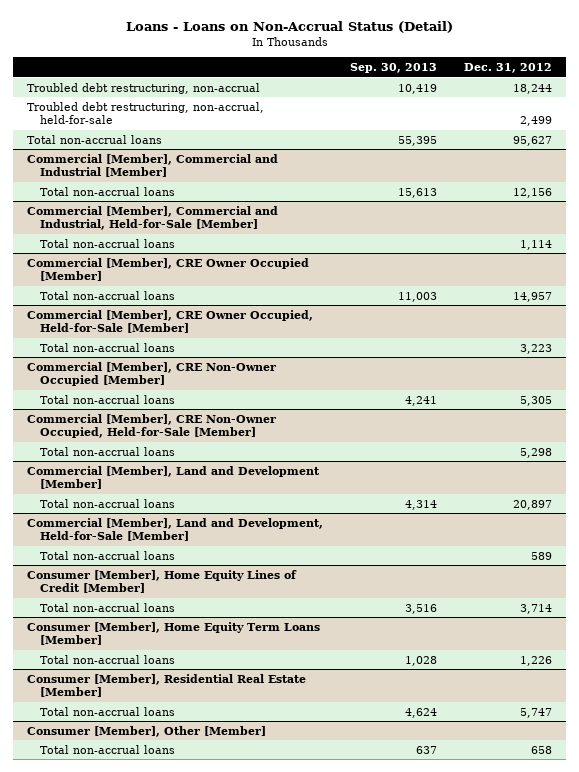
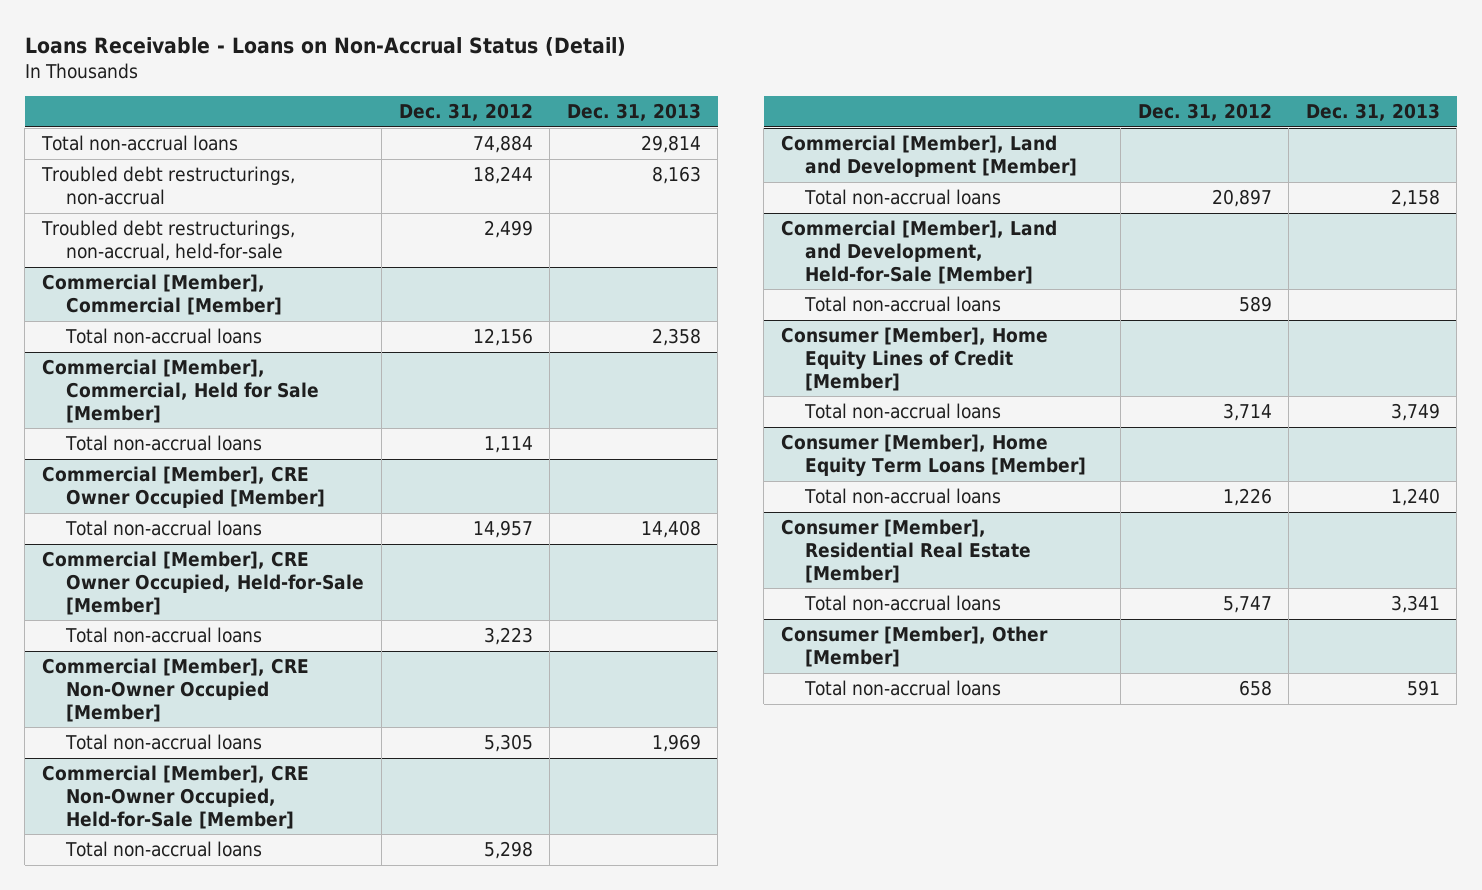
- Loans - Loans on Non-Accrual Status (Detail)
+ Loans Receivable - Loans on Non-Accrual Status (Detail)
- | Sep. 30, 2013 | Dec. 31, 2012
+ | Dec. 31, 2012 | Dec. 31, 2013
- Troubled debt restructuring, non-accrual | 10,419 | 18,244
- Troubled debt restructuring, non-accrual, held-for-sale | | 2,499
- Total non-accrual loans | 55,395 | 95,627
- Commercial [Member], Commercial and Industrial [Member]
+ Total non-accrual loans | 74,884 | 29,814
+ Troubled debt restructurings, non-accrual | 18,244 | 8,163
+ Troubled debt restructurings, non-accrual, held-for-sale | 2,499 |
+ Commercial [Member], Commercial [Member]
- Commercial [Member], Commercial and Industrial, Held-for-Sale [Member]
+ Commercial [Member], Commercial, Held for Sale [Member]

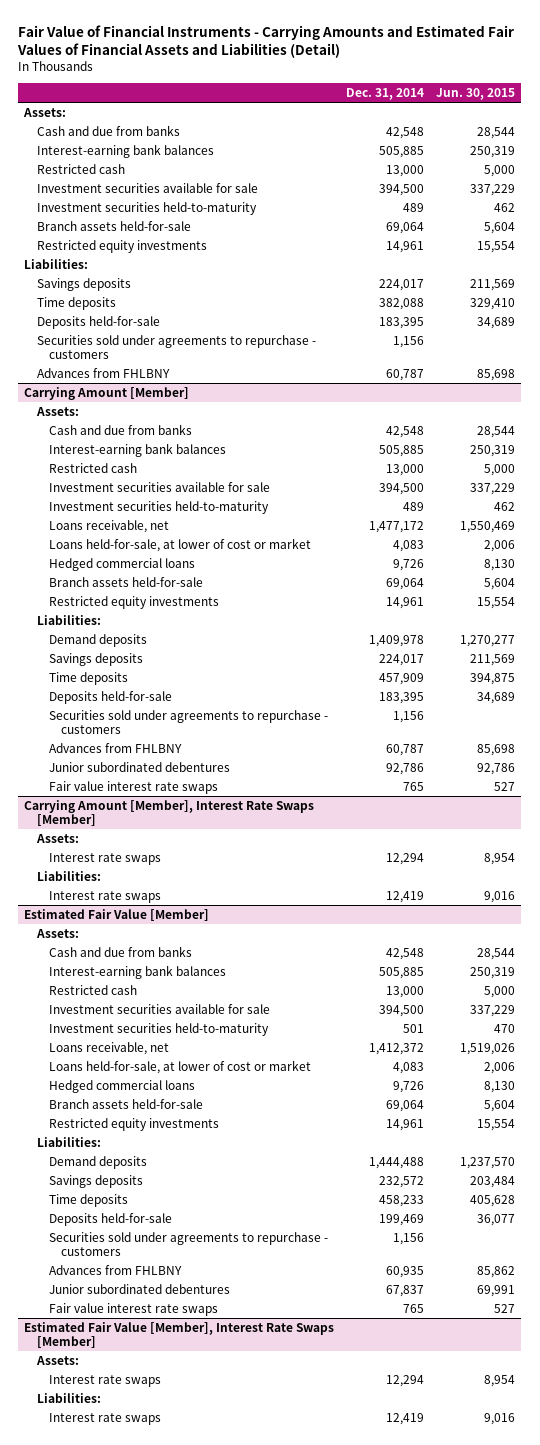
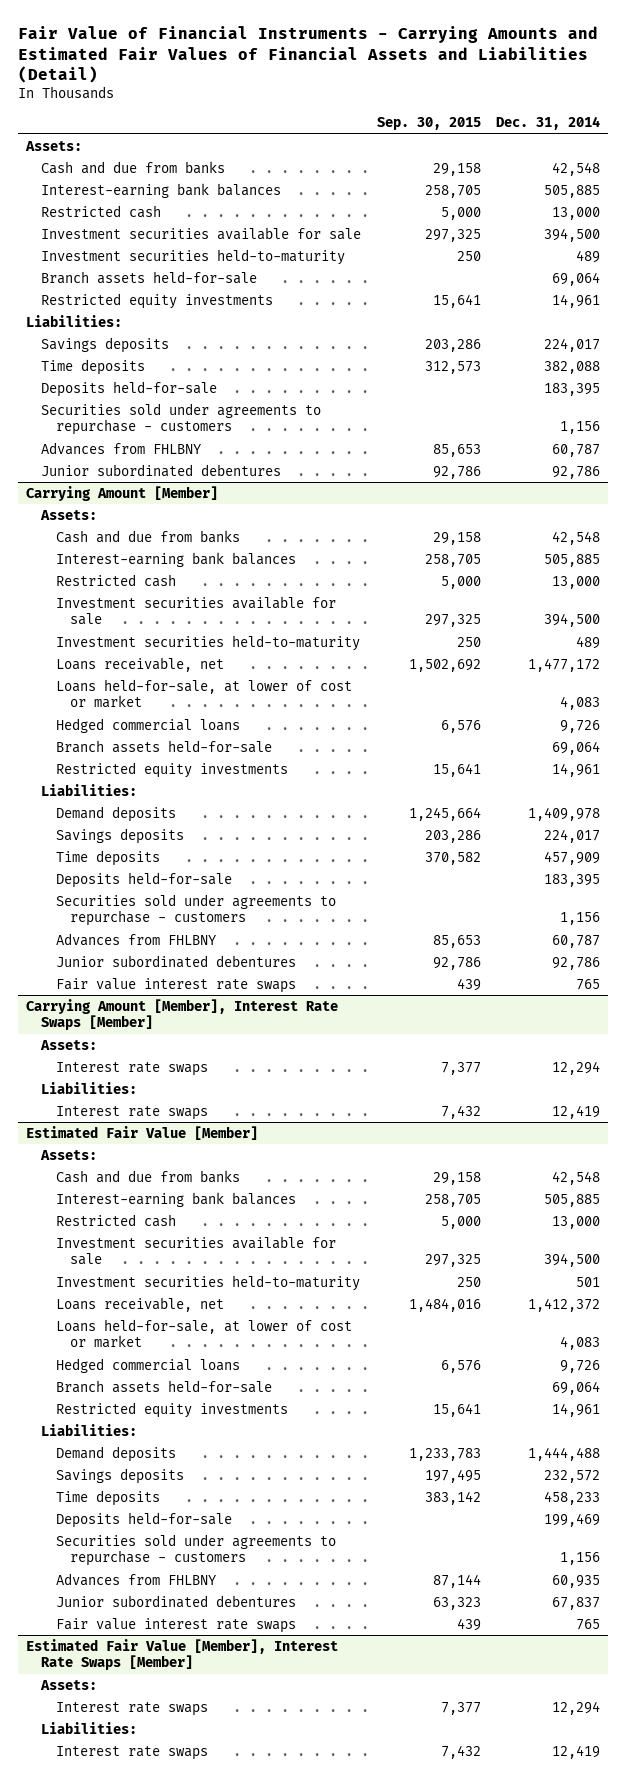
- | Dec. 31, 2014 | Jun. 30, 2015
+ | Sep. 30, 2015 | Dec. 31, 2014
+ Junior subordinated debentures | 92,786 | 92,786

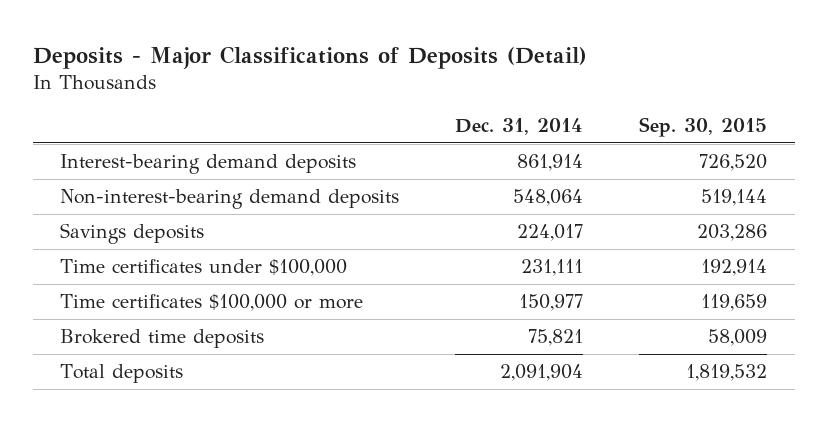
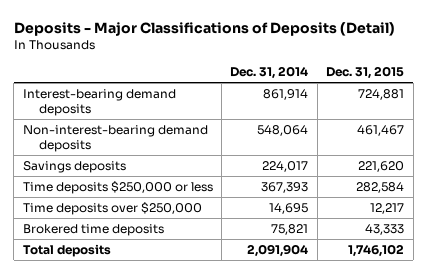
- | Dec. 31, 2014 | Sep. 30, 2015
+ | Dec. 31, 2014 | Dec. 31, 2015
- Time certificates under $100,000 | 231,111 | 192,914
- Time certificates $100,000 or more | 150,977 | 119,659
+ Time deposits $250,000 or less | 367,393 | 282,584
+ Time deposits over $250,000 | 14,695 | 12,217

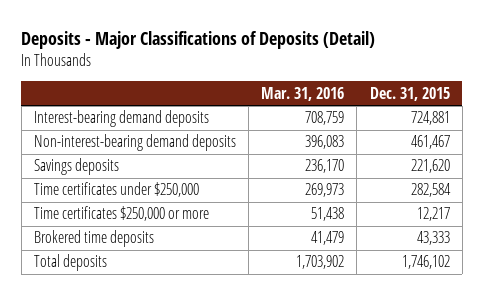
- | Dec. 31, 2014 | Dec. 31, 2015
+ | Mar. 31, 2016 | Dec. 31, 2015
- Time deposits $250,000 or less | 367,393 | 282,584
- Time deposits over $250,000 | 14,695 | 12,217
+ Time certificates under $250,000 | 269,973 | 282,584
+ Time certificates $250,000 or more | 51,438 | 12,217

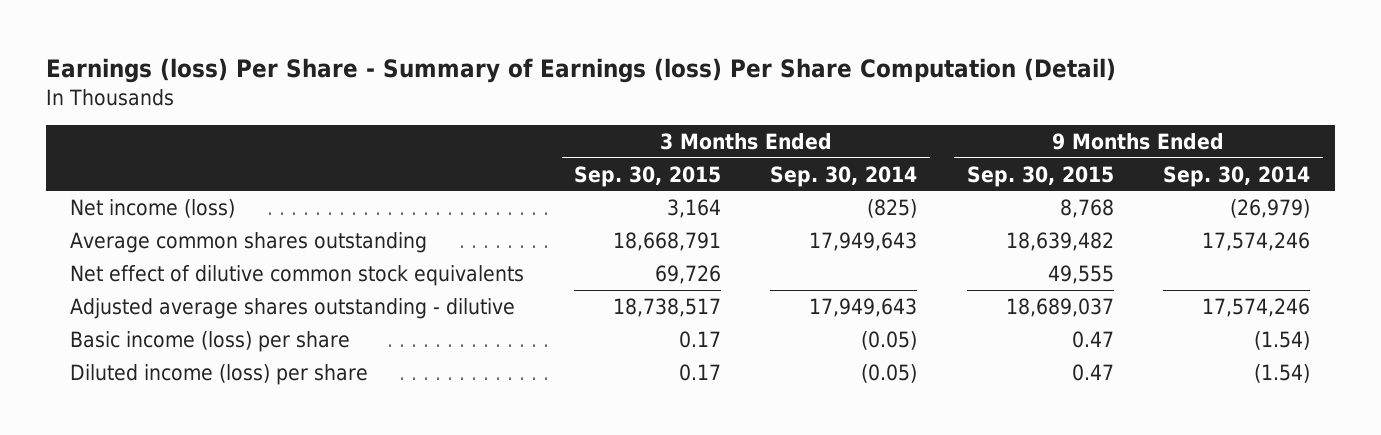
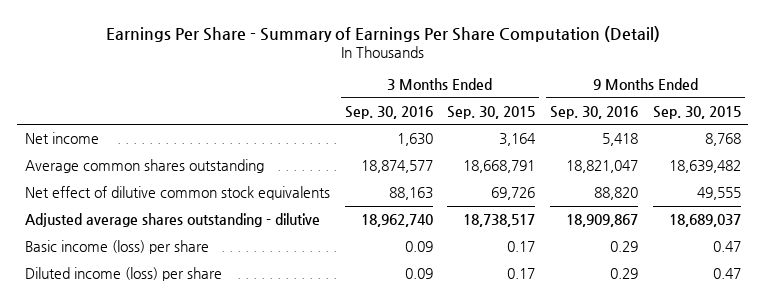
- Earnings (loss) Per Share - Summary of Earnings (loss) Per Share Computation (Detail)
+ Earnings Per Share - Summary of Earnings Per Share Computation (Detail)
- | 3 Months Ended Sep. 30, 2015 | 3 Months Ended Sep. 30, 2014 | 9 Months Ended Sep. 30, 2015 | 9 Months Ended Sep. 30, 2014
+ | 3 Months Ended Sep. 30, 2016 | 3 Months Ended Sep. 30, 2015 | 9 Months Ended Sep. 30, 2016 | 9 Months Ended Sep. 30, 2015
- Net income (loss) | 3,164 | (825) | 8,768 | (26,979)
+ Net income | 1,630 | 3,164 | 5,418 | 8,768

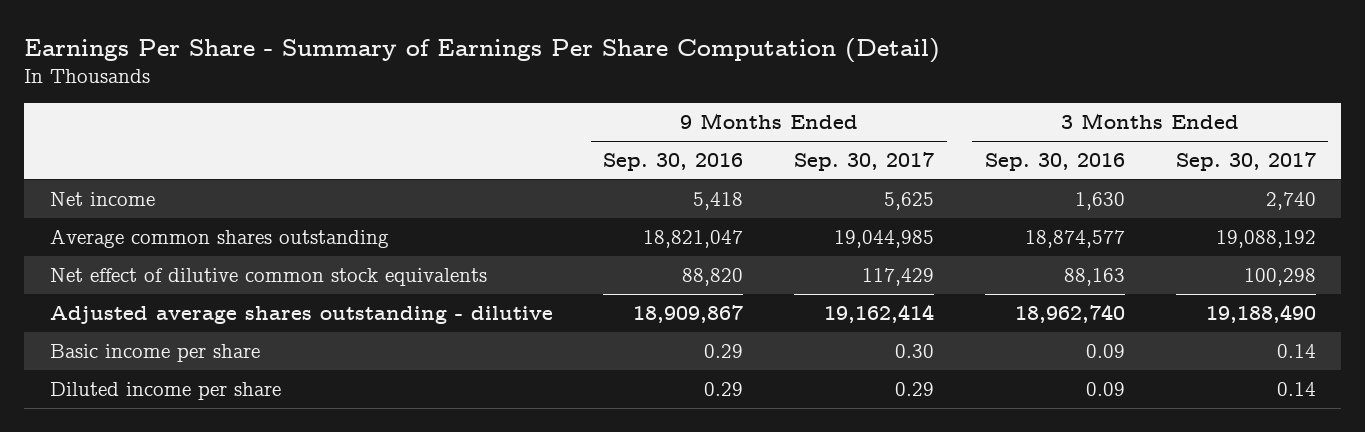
- | 3 Months Ended Sep. 30, 2016 | 3 Months Ended Sep. 30, 2015 | 9 Months Ended Sep. 30, 2016 | 9 Months Ended Sep. 30, 2015
+ | 9 Months Ended Sep. 30, 2016 | 9 Months Ended Sep. 30, 2017 | 3 Months Ended Sep. 30, 2016 | 3 Months Ended Sep. 30, 2017
- Basic income (loss) per share | 0.09 | 0.17 | 0.29 | 0.47
- Diluted income (loss) per share | 0.09 | 0.17 | 0.29 | 0.47
+ Basic income per share | 0.29 | 0.30 | 0.09 | 0.14
+ Diluted income per share | 0.29 | 0.29 | 0.09 | 0.14

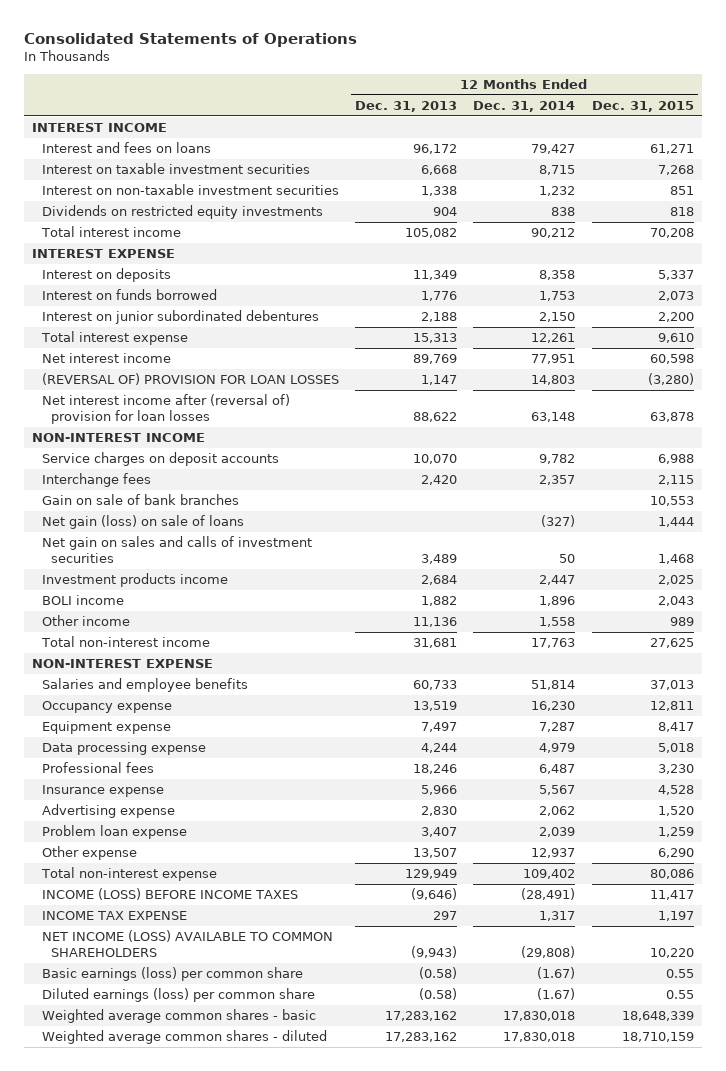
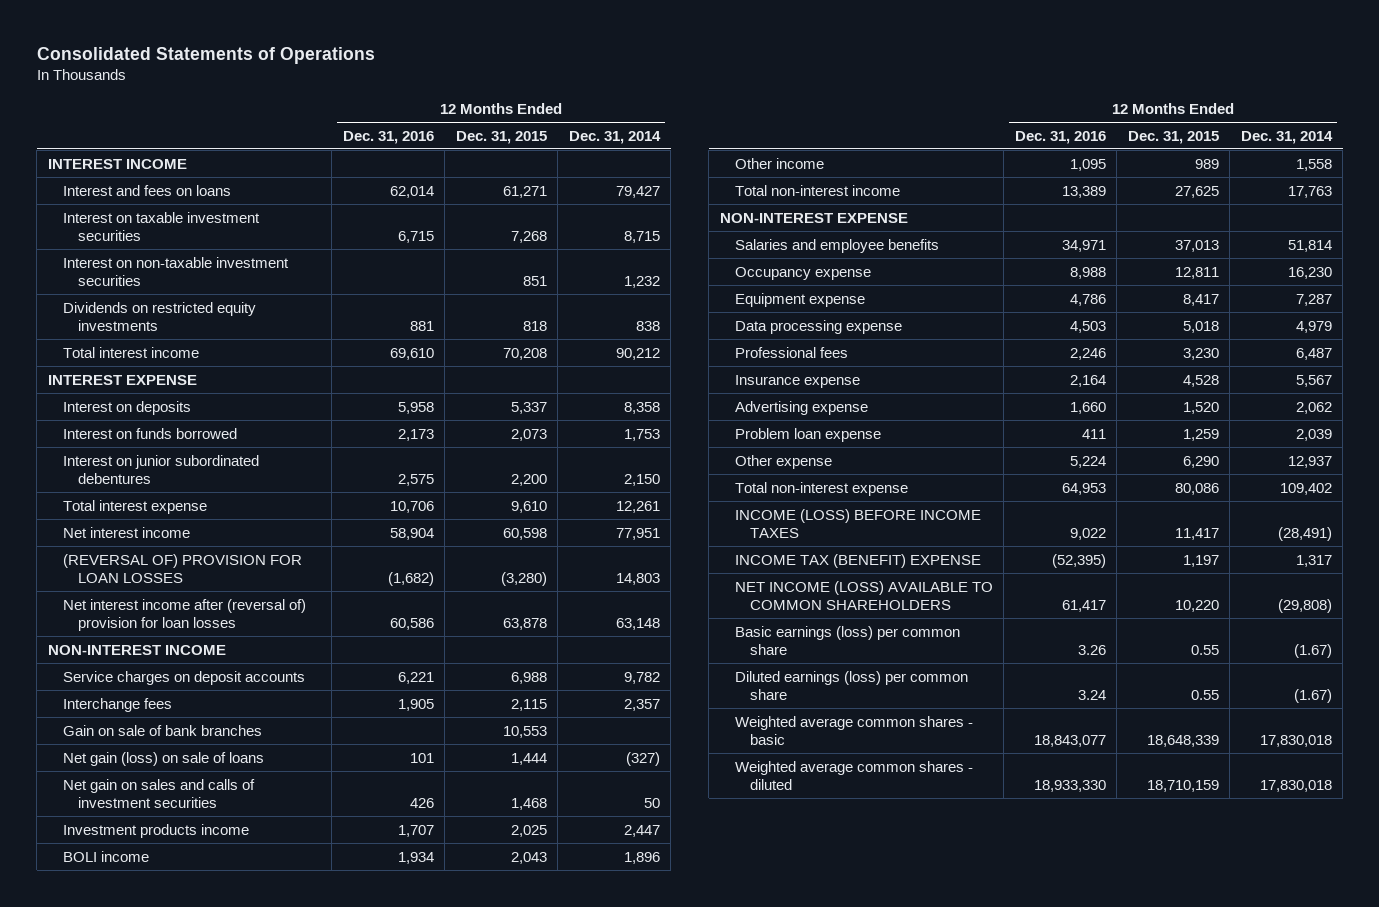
- | 12 Months Ended Dec. 31, 2013 | 12 Months Ended Dec. 31, 2014 | 12 Months Ended Dec. 31, 2015
+ | 12 Months Ended Dec. 31, 2016 | 12 Months Ended Dec. 31, 2015 | 12 Months Ended Dec. 31, 2014
- INCOME TAX EXPENSE | 297 | 1,317 | 1,197
+ INCOME TAX (BENEFIT) EXPENSE | (52,395) | 1,197 | 1,317

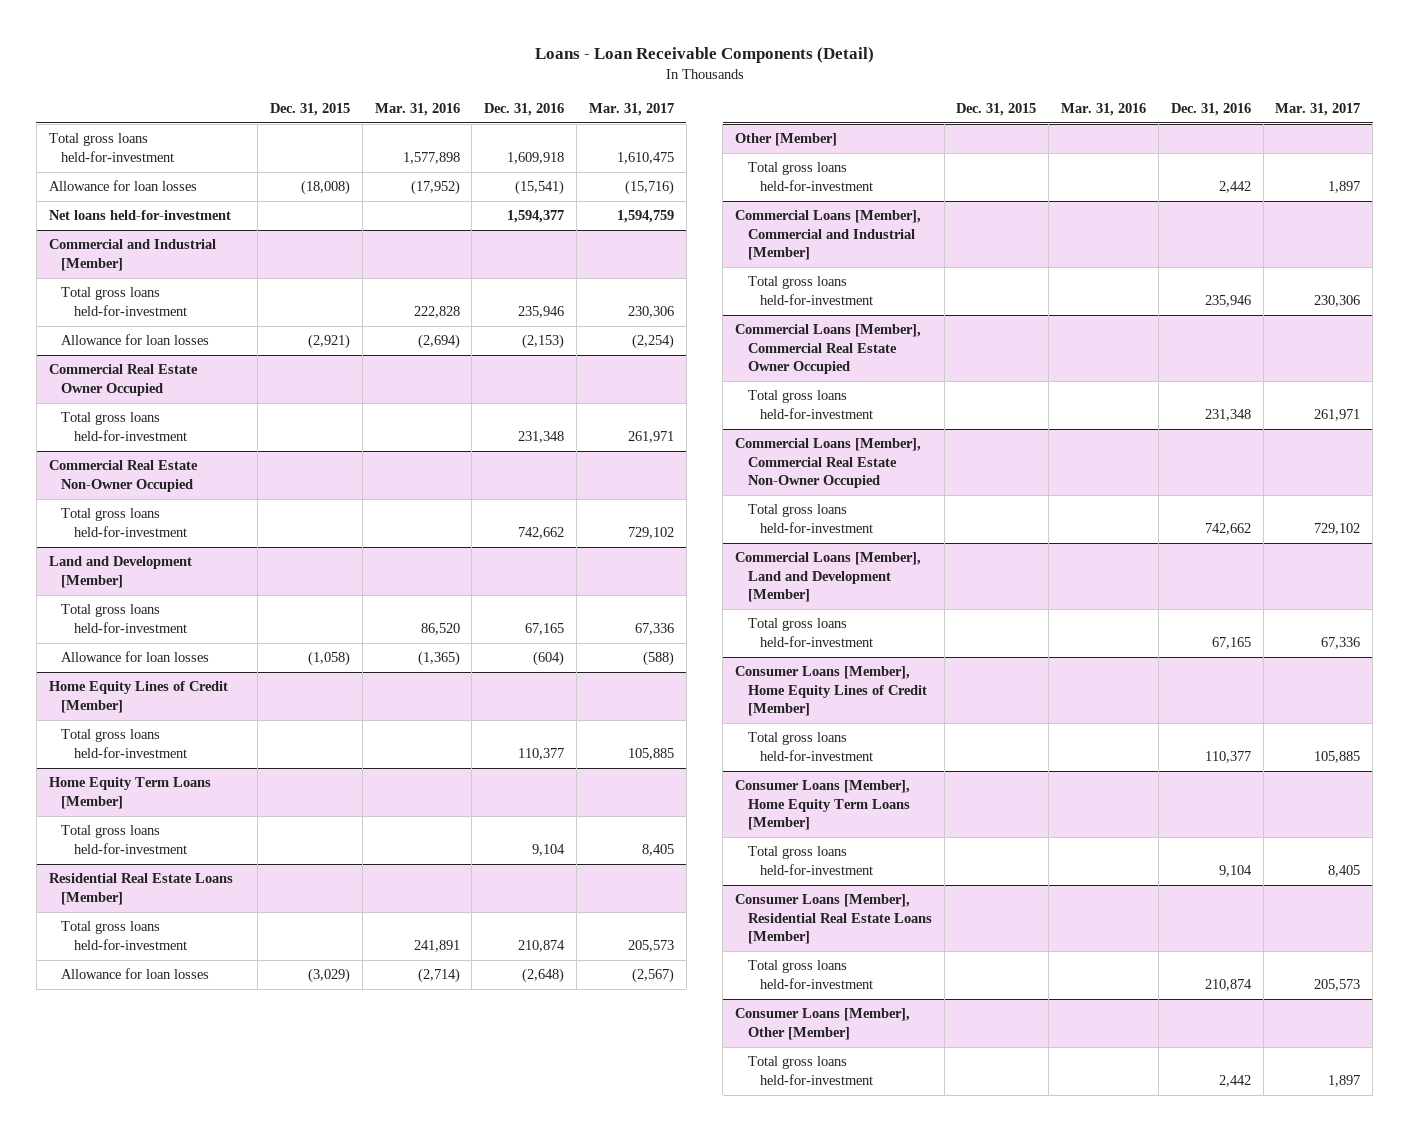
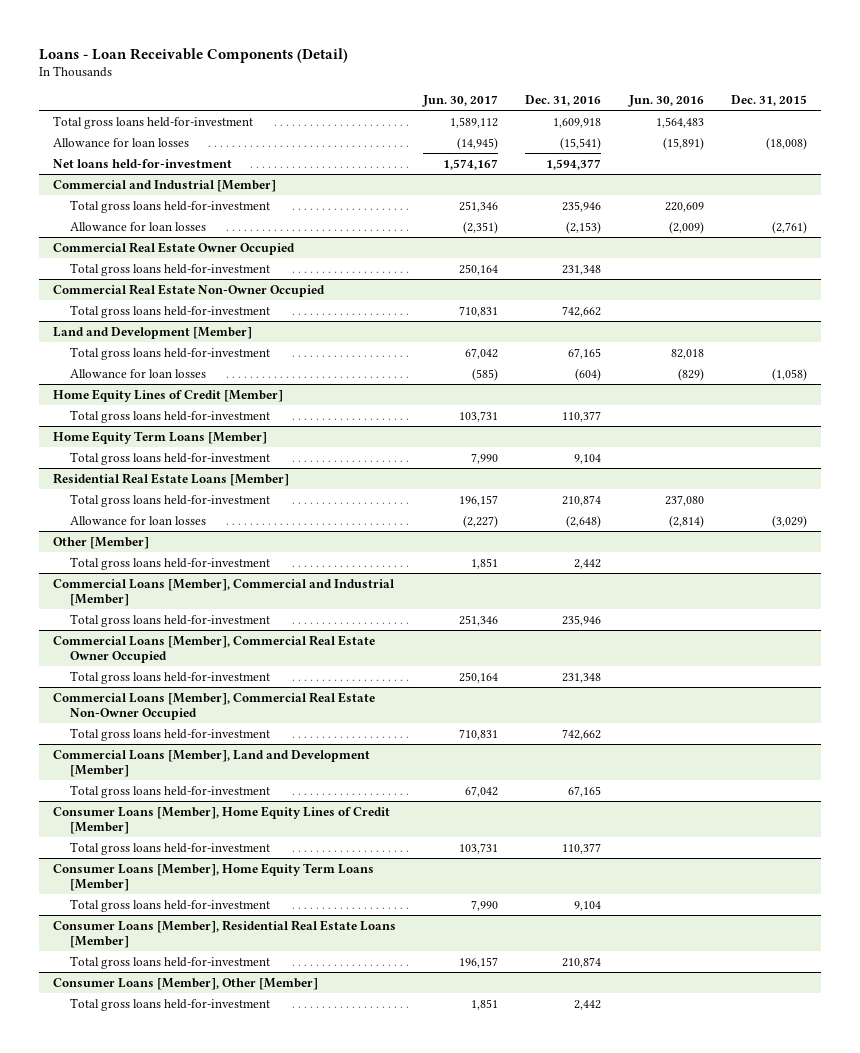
- | Dec. 31, 2015 | Mar. 31, 2016 | Dec. 31, 2016 | Mar. 31, 2017
+ | Jun. 30, 2017 | Dec. 31, 2016 | Jun. 30, 2016 | Dec. 31, 2015
@ Commercial and Industrial [Member]
- Allowance for loan losses | (2,921) | (2,694) | (2,153) | (2,254)
+ Allowance for loan losses | (2,351) | (2,153) | (2,009) | (2,761)

